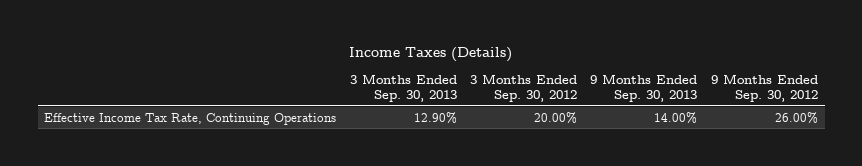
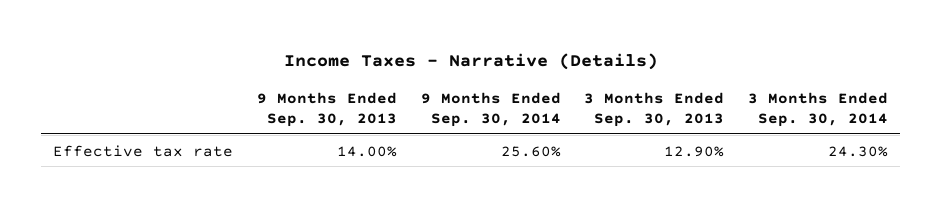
- Income Taxes (Details)
+ Income Taxes - Narrative (Details)
- | 3 Months Ended Sep. 30, 2013 | 3 Months Ended Sep. 30, 2012 | 9 Months Ended Sep. 30, 2013 | 9 Months Ended Sep. 30, 2012
+ | 9 Months Ended Sep. 30, 2013 | 9 Months Ended Sep. 30, 2014 | 3 Months Ended Sep. 30, 2013 | 3 Months Ended Sep. 30, 2014
- Effective Income Tax Rate, Continuing Operations | 12.90% | 20.00% | 14.00% | 26.00%
+ Effective tax rate | 14.00% | 25.60% | 12.90% | 24.30%

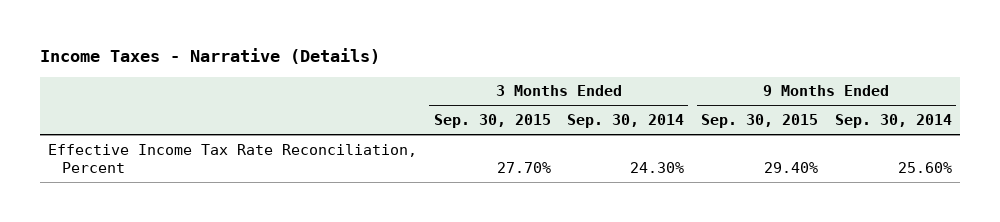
- | 9 Months Ended Sep. 30, 2013 | 9 Months Ended Sep. 30, 2014 | 3 Months Ended Sep. 30, 2013 | 3 Months Ended Sep. 30, 2014
+ | 3 Months Ended Sep. 30, 2015 | 3 Months Ended Sep. 30, 2014 | 9 Months Ended Sep. 30, 2015 | 9 Months Ended Sep. 30, 2014
- Effective tax rate | 14.00% | 25.60% | 12.90% | 24.30%
+ Effective Income Tax Rate Reconciliation, Percent | 27.70% | 24.30% | 29.40% | 25.60%

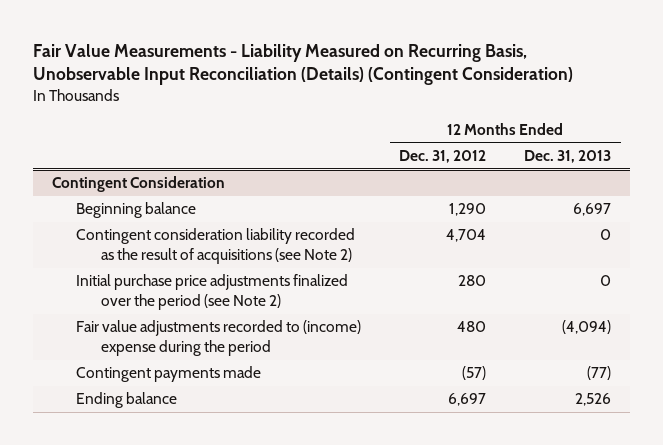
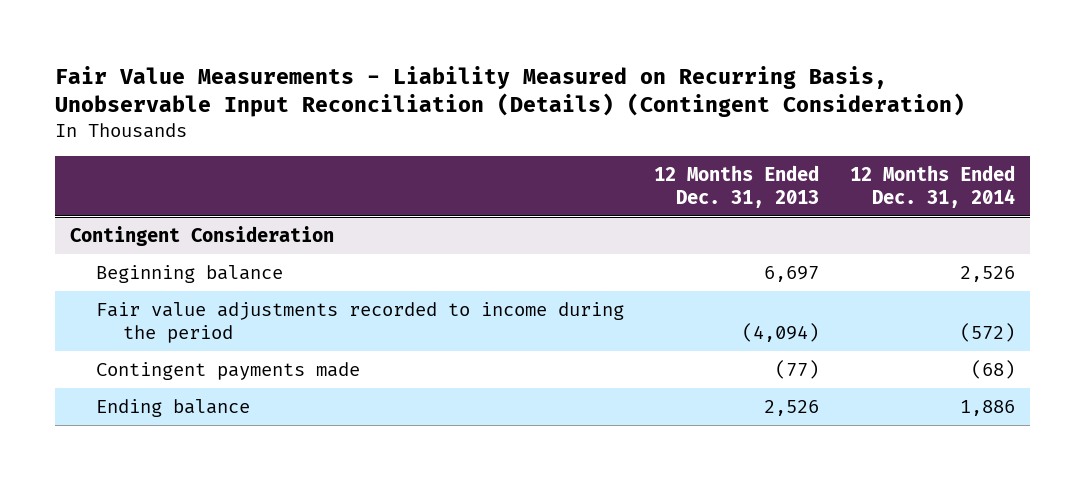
- | 12 Months Ended Dec. 31, 2012 | 12 Months Ended Dec. 31, 2013
+ | 12 Months Ended Dec. 31, 2013 | 12 Months Ended Dec. 31, 2014
@ Contingent Consideration
- Contingent consideration liability recorded as the result of acquisitions (see Note 2) | 4,704 | 0
- Initial purchase price adjustments finalized over the period (see Note 2) | 280 | 0
- Fair value adjustments recorded to (income) expense during the period | 480 | (4,094)
+ Fair value adjustments recorded to income during the period | (4,094) | (572)

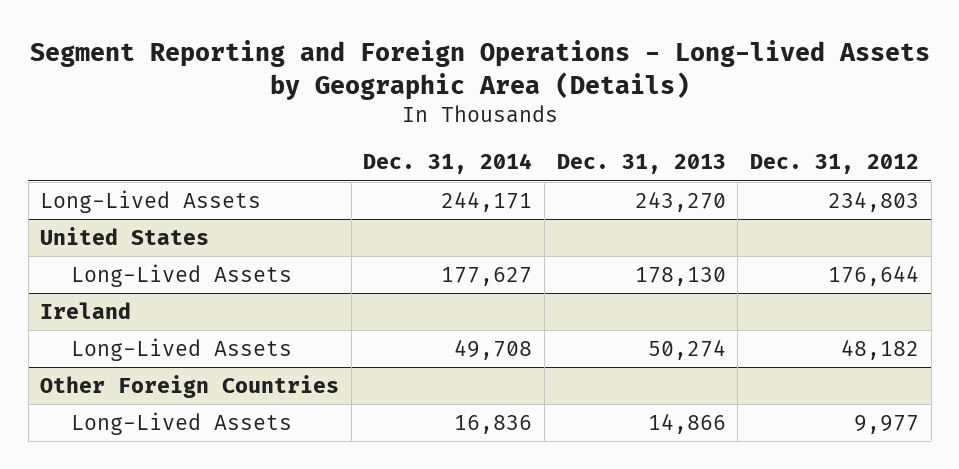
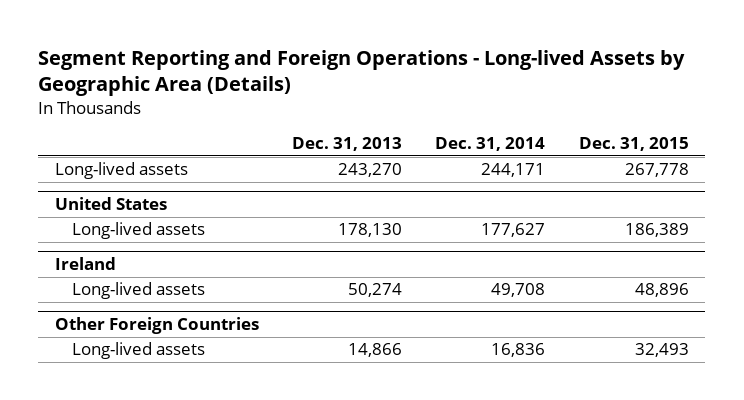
- | Dec. 31, 2014 | Dec. 31, 2013 | Dec. 31, 2012
+ | Dec. 31, 2013 | Dec. 31, 2014 | Dec. 31, 2015
- Long-Lived Assets | 244,171 | 243,270 | 234,803
+ Long-lived assets | 243,270 | 244,171 | 267,778
@ United States
- Long-Lived Assets | 177,627 | 178,130 | 176,644
+ Long-lived assets | 178,130 | 177,627 | 186,389
@ Ireland
- Long-Lived Assets | 49,708 | 50,274 | 48,182
+ Long-lived assets | 50,274 | 49,708 | 48,896
@ Other Foreign Countries
- Long-Lived Assets | 16,836 | 14,866 | 9,977
+ Long-lived assets | 14,866 | 16,836 | 32,493

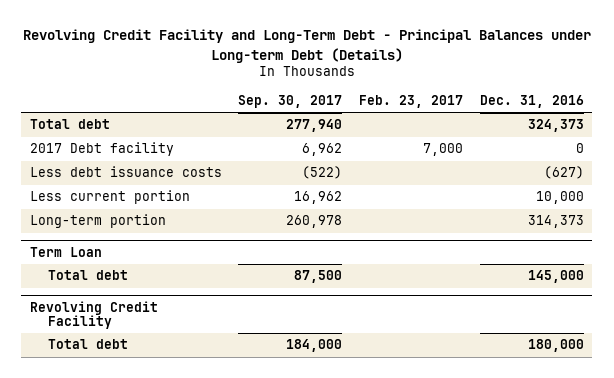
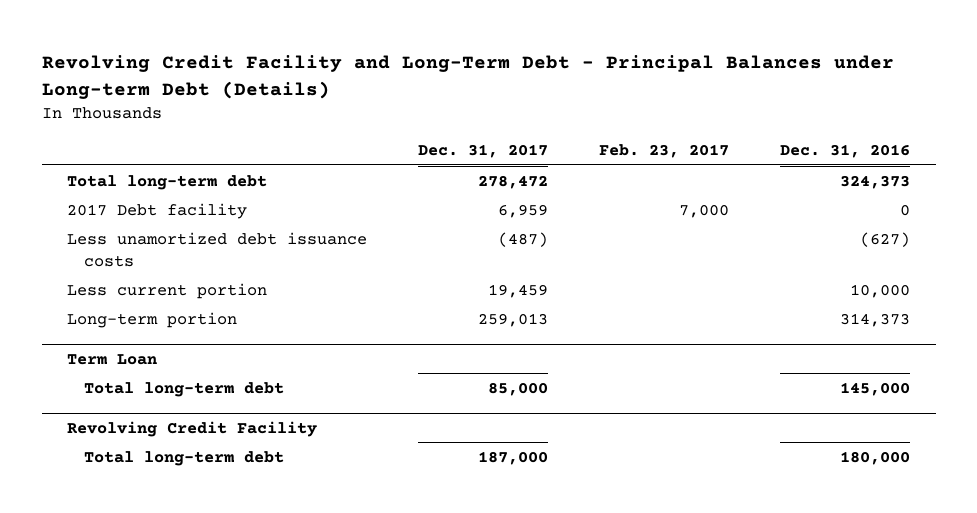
- | Sep. 30, 2017 | Feb. 23, 2017 | Dec. 31, 2016
+ | Dec. 31, 2017 | Feb. 23, 2017 | Dec. 31, 2016
- Total debt | 277,940 | | 324,373
+ Total long-term debt | 278,472 | | 324,373
- Less debt issuance costs | (522) | | (627)
+ Less unamortized debt issuance costs | (487) | | (627)
@ Term Loan
- Total debt | 87,500 | | 145,000
+ Total long-term debt | 85,000 | | 145,000
@ Revolving Credit Facility
- Total debt | 184,000 | | 180,000
+ Total long-term debt | 187,000 | | 180,000

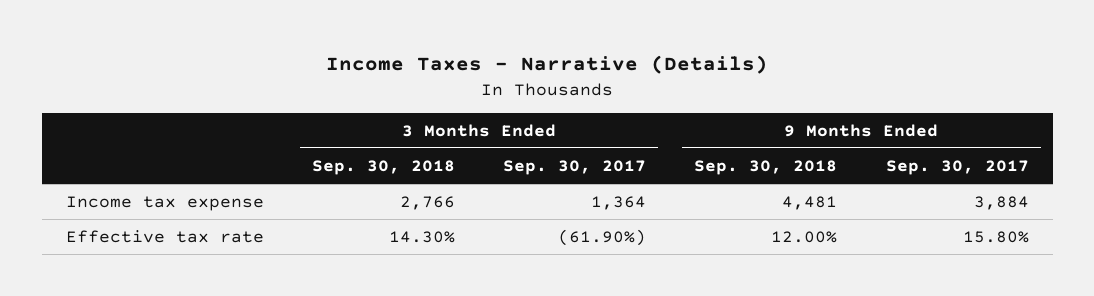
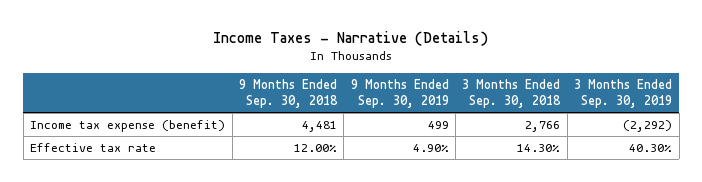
- | 3 Months Ended Sep. 30, 2018 | 3 Months Ended Sep. 30, 2017 | 9 Months Ended Sep. 30, 2018 | 9 Months Ended Sep. 30, 2017
+ | 9 Months Ended Sep. 30, 2018 | 9 Months Ended Sep. 30, 2019 | 3 Months Ended Sep. 30, 2018 | 3 Months Ended Sep. 30, 2019
- Income tax expense | 2,766 | 1,364 | 4,481 | 3,884
+ Income tax expense (benefit) | 4,481 | 499 | 2,766 | (2,292)

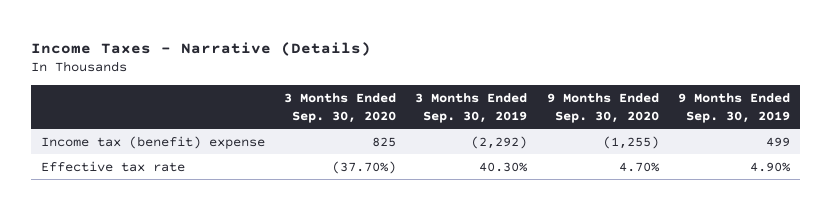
- | 9 Months Ended Sep. 30, 2018 | 9 Months Ended Sep. 30, 2019 | 3 Months Ended Sep. 30, 2018 | 3 Months Ended Sep. 30, 2019
+ | 3 Months Ended Sep. 30, 2020 | 3 Months Ended Sep. 30, 2019 | 9 Months Ended Sep. 30, 2020 | 9 Months Ended Sep. 30, 2019
- Income tax expense (benefit) | 4,481 | 499 | 2,766 | (2,292)
+ Income tax (benefit) expense | 825 | (2,292) | (1,255) | 499

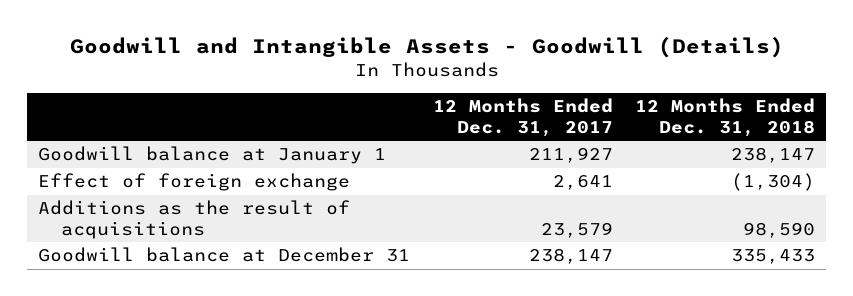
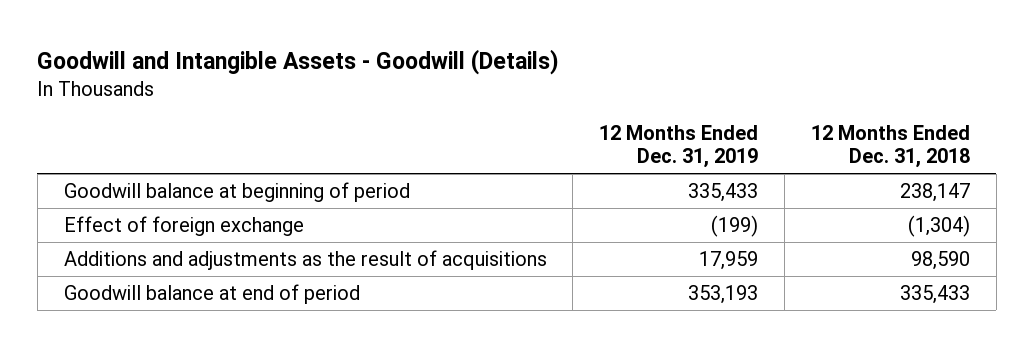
- | 12 Months Ended Dec. 31, 2017 | 12 Months Ended Dec. 31, 2018
+ | 12 Months Ended Dec. 31, 2019 | 12 Months Ended Dec. 31, 2018
- Goodwill balance at January 1 | 211,927 | 238,147
+ Goodwill balance at beginning of period | 335,433 | 238,147
- Additions as the result of acquisitions | 23,579 | 98,590
- Goodwill balance at December 31 | 238,147 | 335,433
+ Additions and adjustments as the result of acquisitions | 17,959 | 98,590
+ Goodwill balance at end of period | 353,193 | 335,433

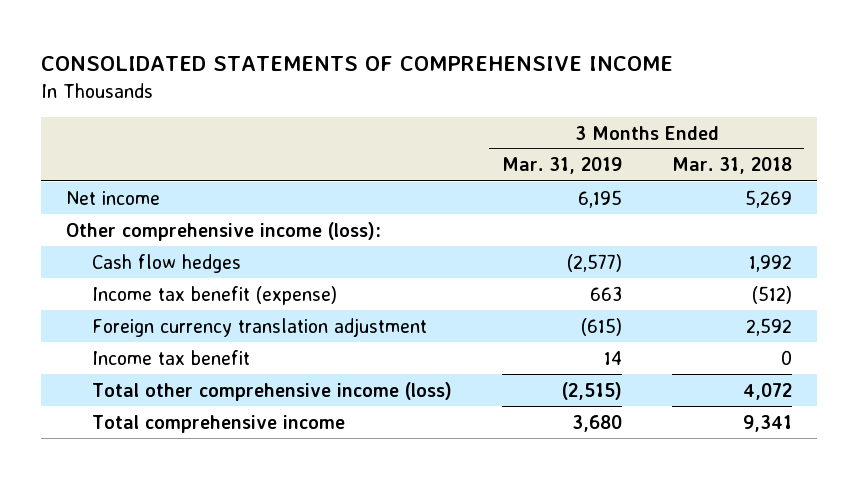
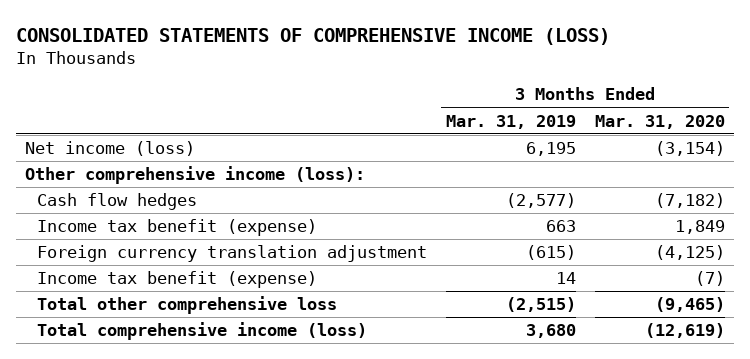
- CONSOLIDATED STATEMENTS OF COMPREHENSIVE INCOME
+ CONSOLIDATED STATEMENTS OF COMPREHENSIVE INCOME (LOSS)
- | 3 Months Ended Mar. 31, 2019 | 3 Months Ended Mar. 31, 2018
+ | 3 Months Ended Mar. 31, 2019 | 3 Months Ended Mar. 31, 2020
- Net income | 6,195 | 5,269
+ Net income (loss) | 6,195 | (3,154)
- Income tax benefit | 14 | 0
- Total other comprehensive income (loss) | (2,515) | 4,072
- Total comprehensive income | 3,680 | 9,341
+ Income tax benefit (expense) | 14 | (7)
+ Total other comprehensive loss | (2,515) | (9,465)
+ Total comprehensive income (loss) | 3,680 | (12,619)

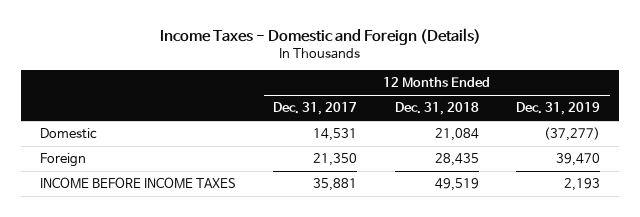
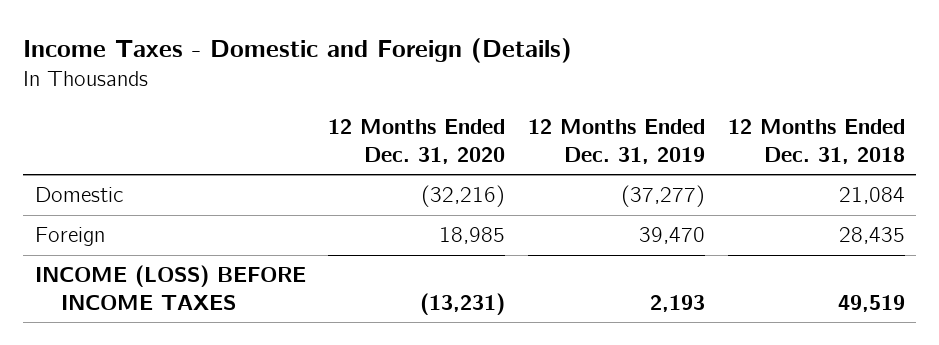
- | 12 Months Ended Dec. 31, 2017 | 12 Months Ended Dec. 31, 2018 | 12 Months Ended Dec. 31, 2019
+ | 12 Months Ended Dec. 31, 2020 | 12 Months Ended Dec. 31, 2019 | 12 Months Ended Dec. 31, 2018
- INCOME BEFORE INCOME TAXES | 35,881 | 49,519 | 2,193
+ INCOME (LOSS) BEFORE INCOME TAXES | (13,231) | 2,193 | 49,519

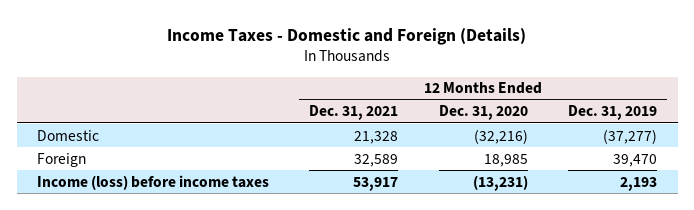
- | 12 Months Ended Dec. 31, 2020 | 12 Months Ended Dec. 31, 2019 | 12 Months Ended Dec. 31, 2018
+ | 12 Months Ended Dec. 31, 2021 | 12 Months Ended Dec. 31, 2020 | 12 Months Ended Dec. 31, 2019
- INCOME (LOSS) BEFORE INCOME TAXES | (13,231) | 2,193 | 49,519
+ Income (loss) before income taxes | 53,917 | (13,231) | 2,193

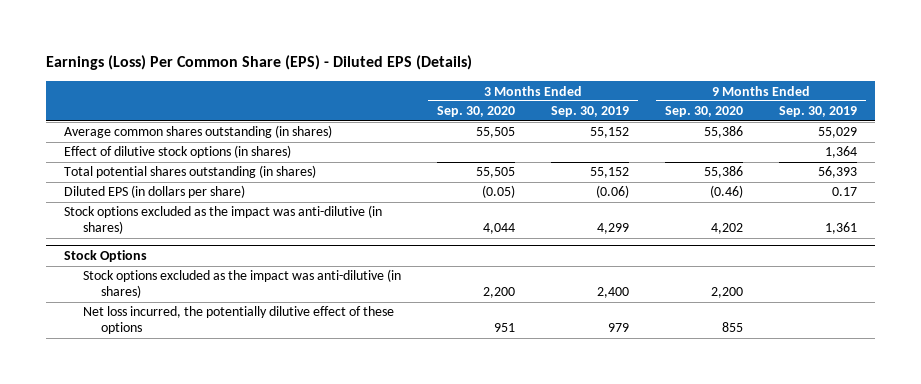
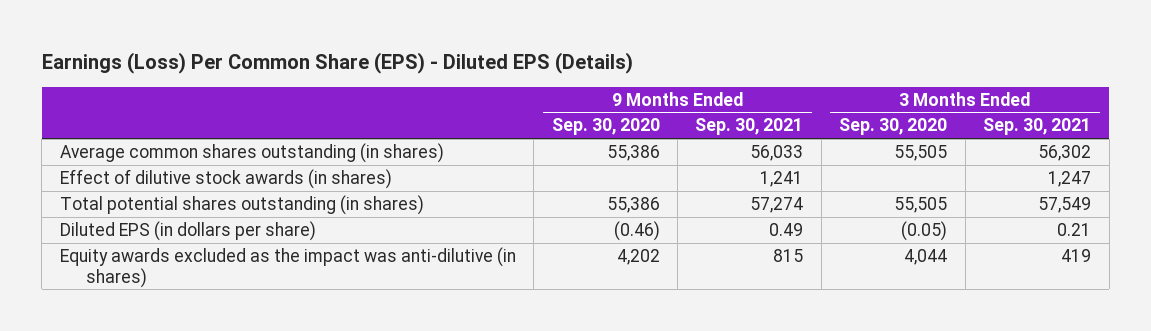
- | 3 Months Ended Sep. 30, 2020 | 3 Months Ended Sep. 30, 2019 | 9 Months Ended Sep. 30, 2020 | 9 Months Ended Sep. 30, 2019
+ | 9 Months Ended Sep. 30, 2020 | 9 Months Ended Sep. 30, 2021 | 3 Months Ended Sep. 30, 2020 | 3 Months Ended Sep. 30, 2021
- Effect of dilutive stock options (in shares) | | | | 1,364
+ Effect of dilutive stock awards (in shares) | | 1,241 | | 1,247
- Stock options excluded as the impact was anti-dilutive (in shares) | 4,044 | 4,299 | 4,202 | 1,361
- Stock Options
- Stock options excluded as the impact was anti-dilutive (in shares) | 2,200 | 2,400 | 2,200 |
- Net loss incurred, the potentially dilutive effect of these options | 951 | 979 | 855 |
+ Equity awards excluded as the impact was anti-dilutive (in shares) | 4,202 | 815 | 4,044 | 419

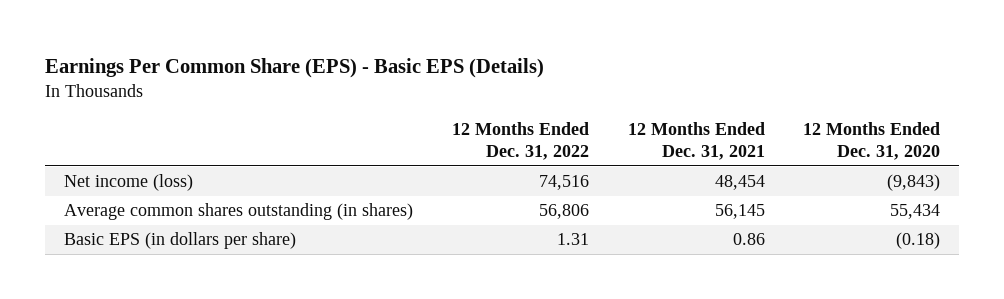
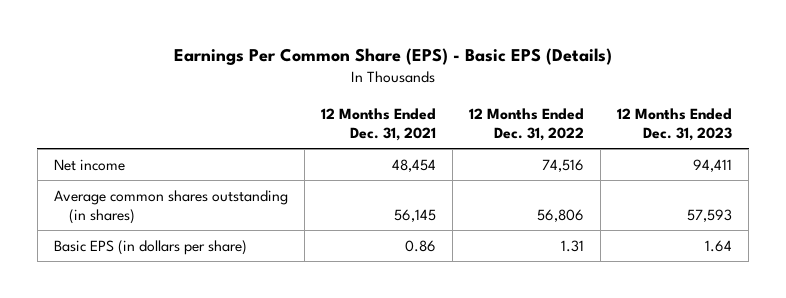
- | 12 Months Ended Dec. 31, 2022 | 12 Months Ended Dec. 31, 2021 | 12 Months Ended Dec. 31, 2020
+ | 12 Months Ended Dec. 31, 2021 | 12 Months Ended Dec. 31, 2022 | 12 Months Ended Dec. 31, 2023
- Net income (loss) | 74,516 | 48,454 | (9,843)
+ Net income | 48,454 | 74,516 | 94,411

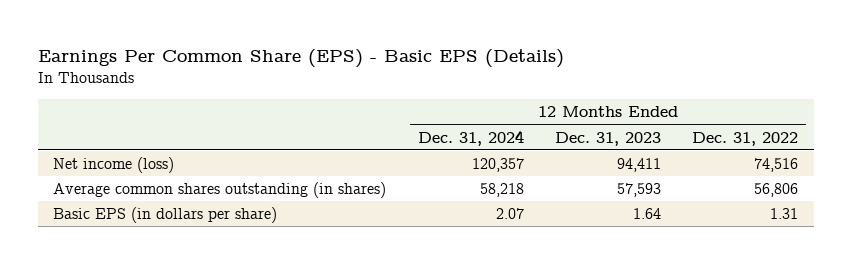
- | 12 Months Ended Dec. 31, 2021 | 12 Months Ended Dec. 31, 2022 | 12 Months Ended Dec. 31, 2023
+ | 12 Months Ended Dec. 31, 2024 | 12 Months Ended Dec. 31, 2023 | 12 Months Ended Dec. 31, 2022
- Net income | 48,454 | 74,516 | 94,411
+ Net income (loss) | 120,357 | 94,411 | 74,516

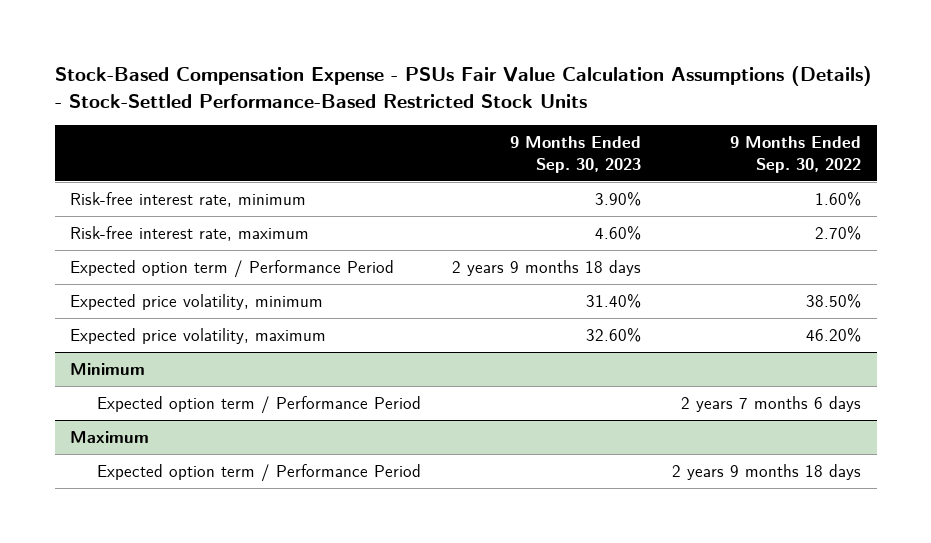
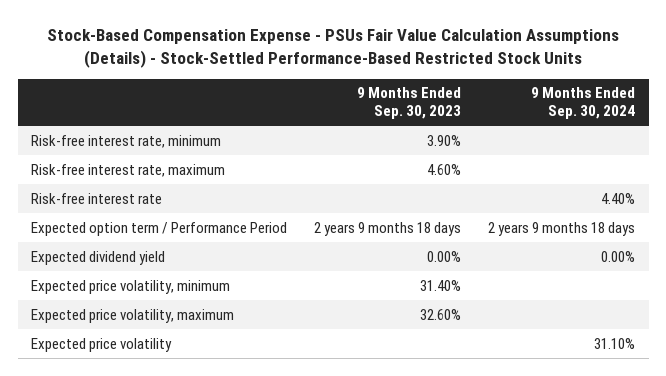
- | 9 Months Ended Sep. 30, 2023 | 9 Months Ended Sep. 30, 2022
+ | 9 Months Ended Sep. 30, 2023 | 9 Months Ended Sep. 30, 2024
+ Risk-free interest rate | | 4.40%
+ Expected dividend yield | 0.00% | 0.00%
- Minimum
- Expected option term / Performance Period | | 2 years 7 months 6 days
- Maximum
- Expected option term / Performance Period | | 2 years 9 months 18 days
+ Expected price volatility | | 31.10%

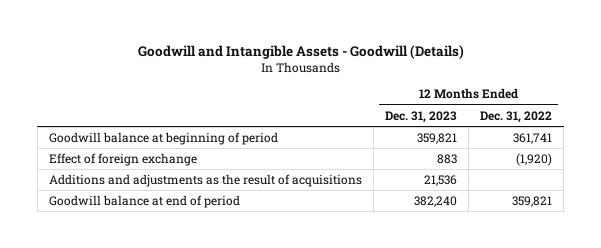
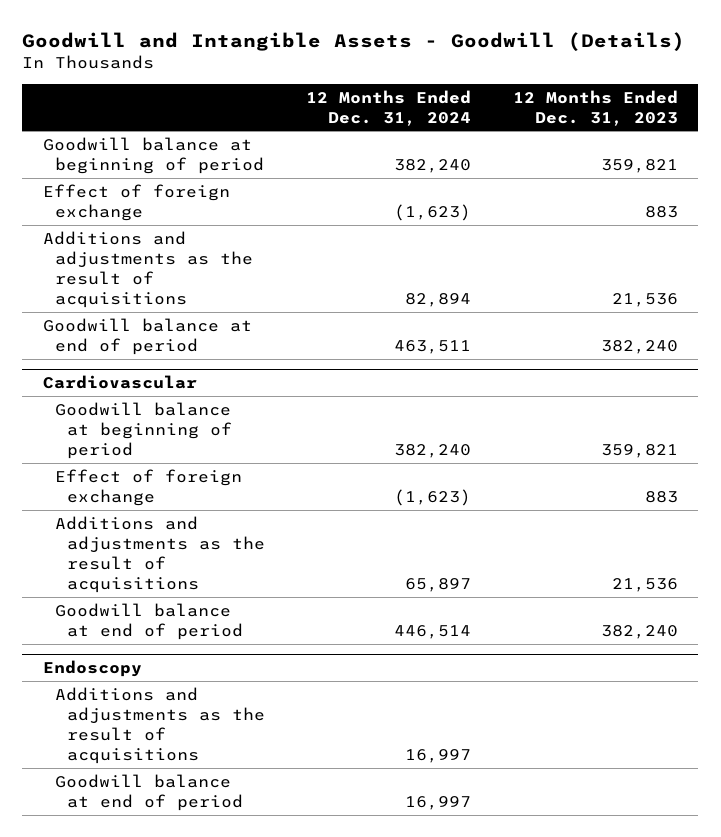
- | 12 Months Ended Dec. 31, 2023 | 12 Months Ended Dec. 31, 2022
+ | 12 Months Ended Dec. 31, 2024 | 12 Months Ended Dec. 31, 2023
+ Cardiovascular
+ Goodwill balance at beginning of period | 382,240 | 359,821
+ Effect of foreign exchange | (1,623) | 883
+ Additions and adjustments as the result of acquisitions | 65,897 | 21,536
+ Goodwill balance at end of period | 446,514 | 382,240
+ Endoscopy
+ Additions and adjustments as the result of acquisitions | 16,997 |
+ Goodwill balance at end of period | 16,997 |

